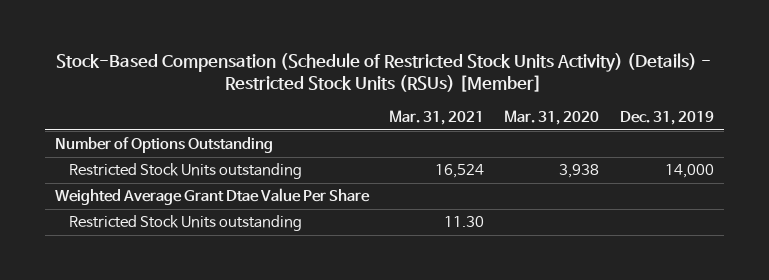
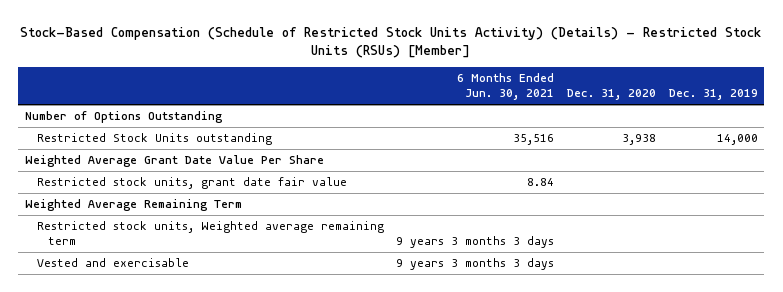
- | Mar. 31, 2021 | Mar. 31, 2020 | Dec. 31, 2019
+ | 6 Months Ended Jun. 30, 2021 | Dec. 31, 2020 | Dec. 31, 2019
- Weighted Average Grant Dtae Value Per Share
- Restricted Stock Units outstanding | 11.30 | |
+ Weighted Average Grant Date Value Per Share
+ Restricted stock units, grant date fair value | 8.84 | |
+ Weighted Average Remaining Term
+ Restricted stock units, Weighted average remaining term | 9 years 3 months 3 days | |
+ Vested and exercisable | 9 years 3 months 3 days | |

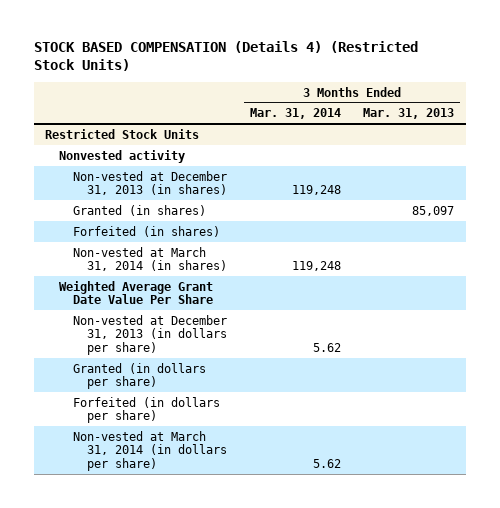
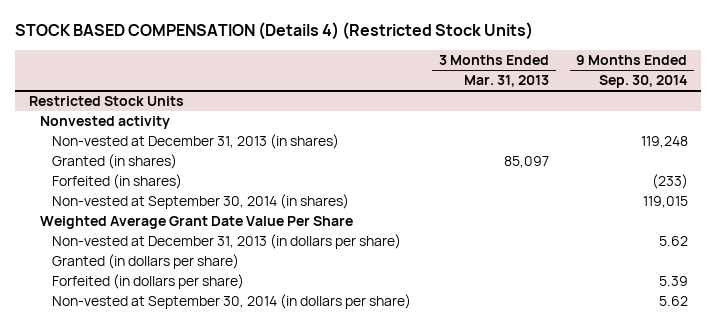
- | 3 Months Ended Mar. 31, 2014 | 3 Months Ended Mar. 31, 2013
+ | 3 Months Ended Mar. 31, 2013 | 9 Months Ended Sep. 30, 2014
@ Restricted Stock Units
- Non-vested at March 31, 2014 (in shares) | 119,248 |
+ Non-vested at September 30, 2014 (in shares) | | 119,015
- Non-vested at March 31, 2014 (in dollars per share) | 5.62 |
+ Non-vested at September 30, 2014 (in dollars per share) | | 5.62

